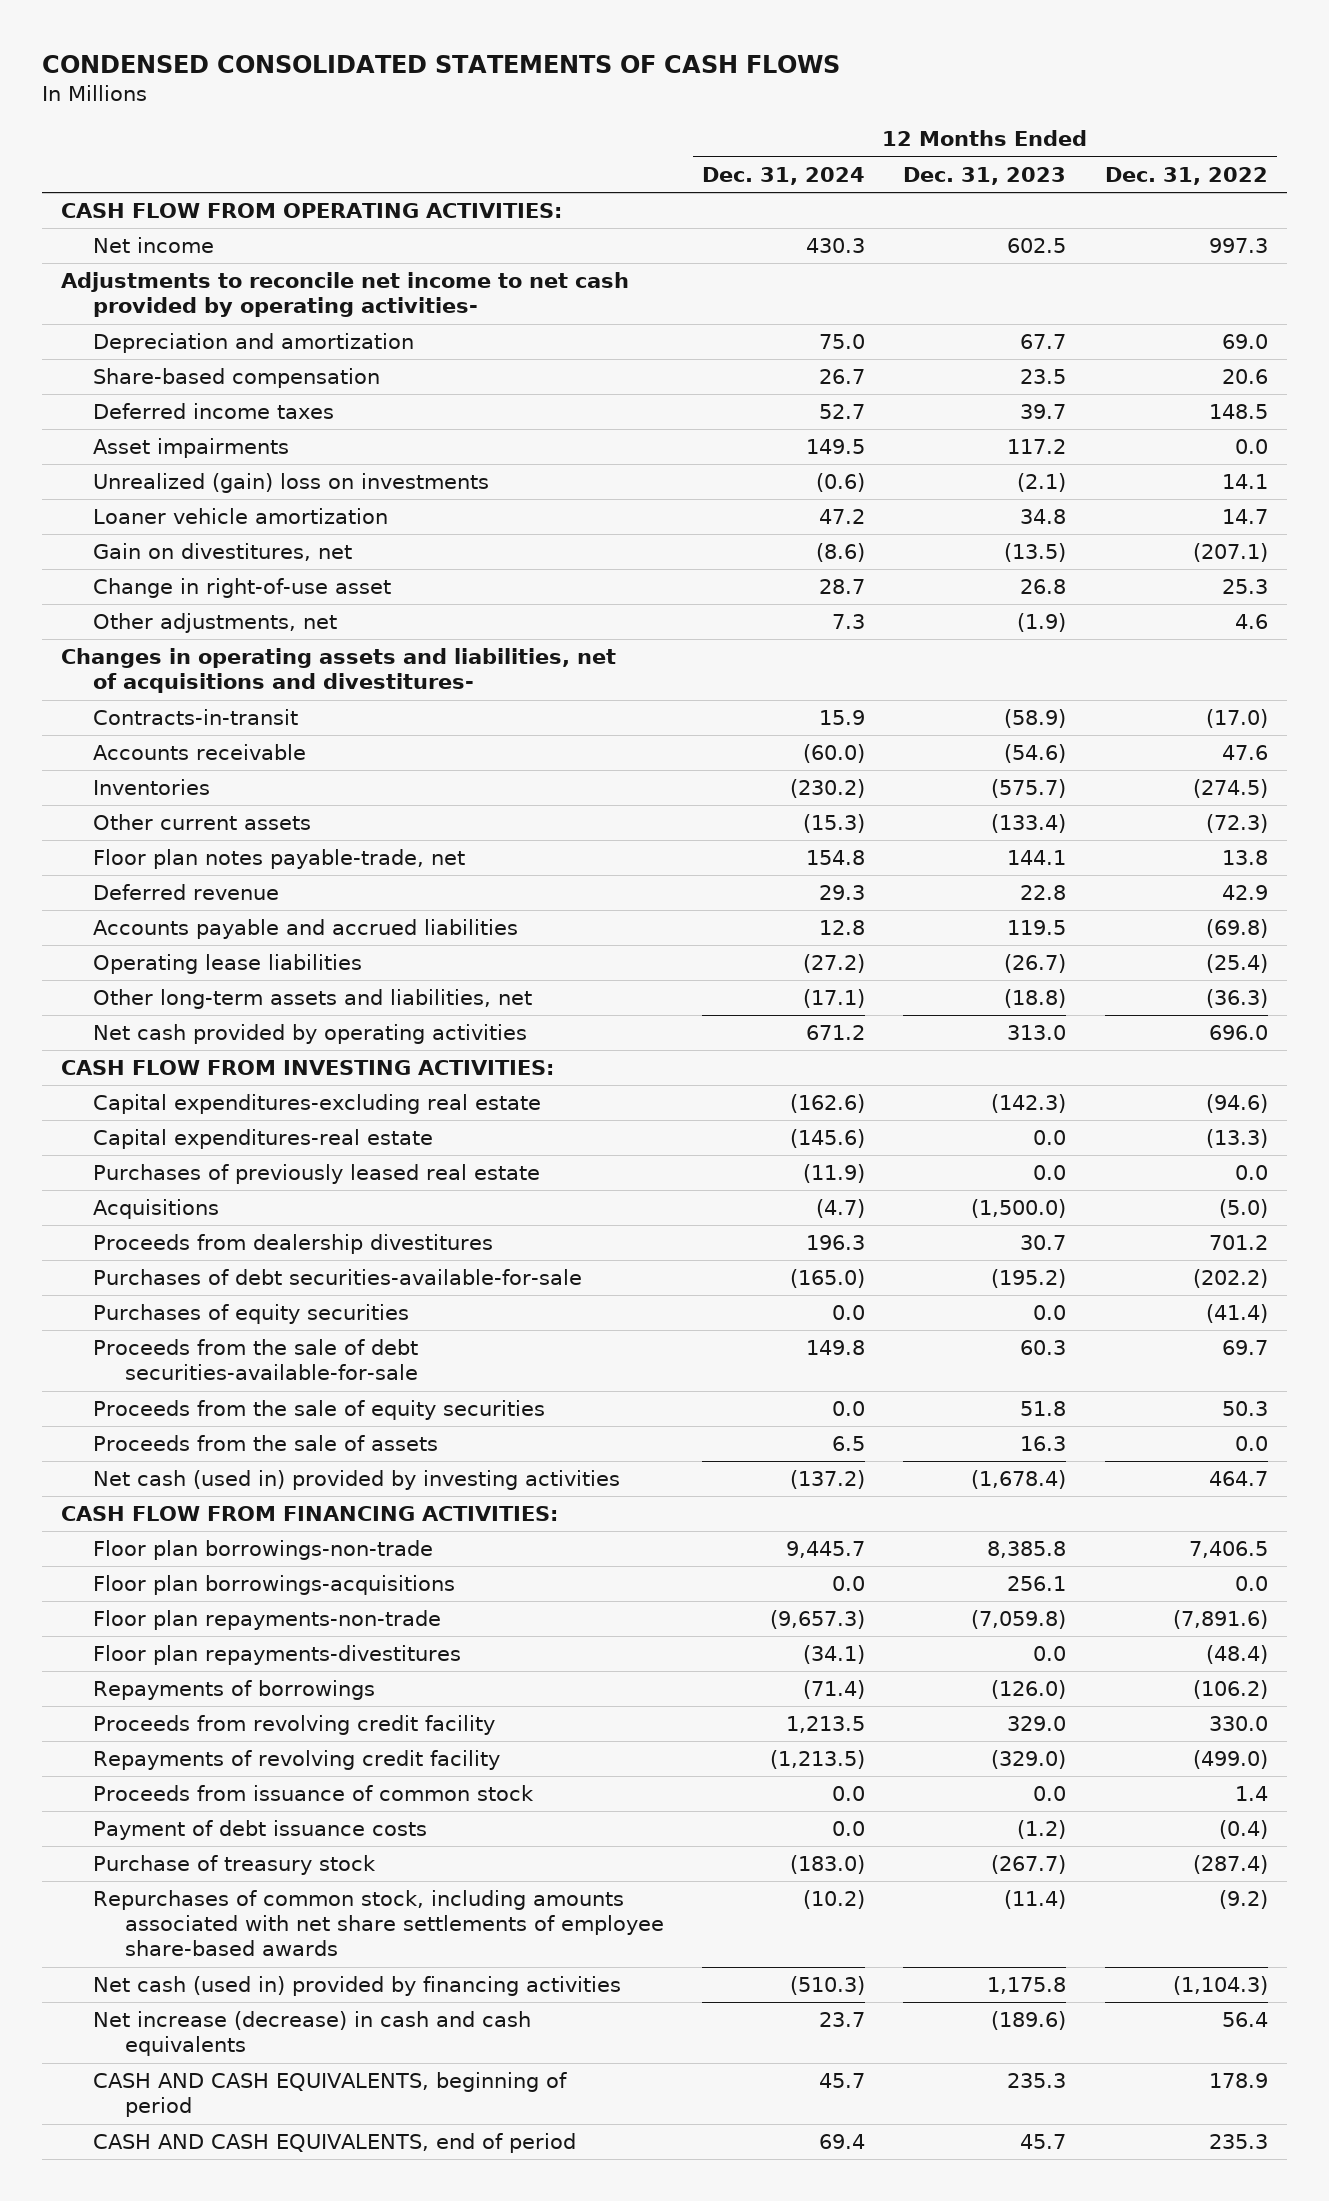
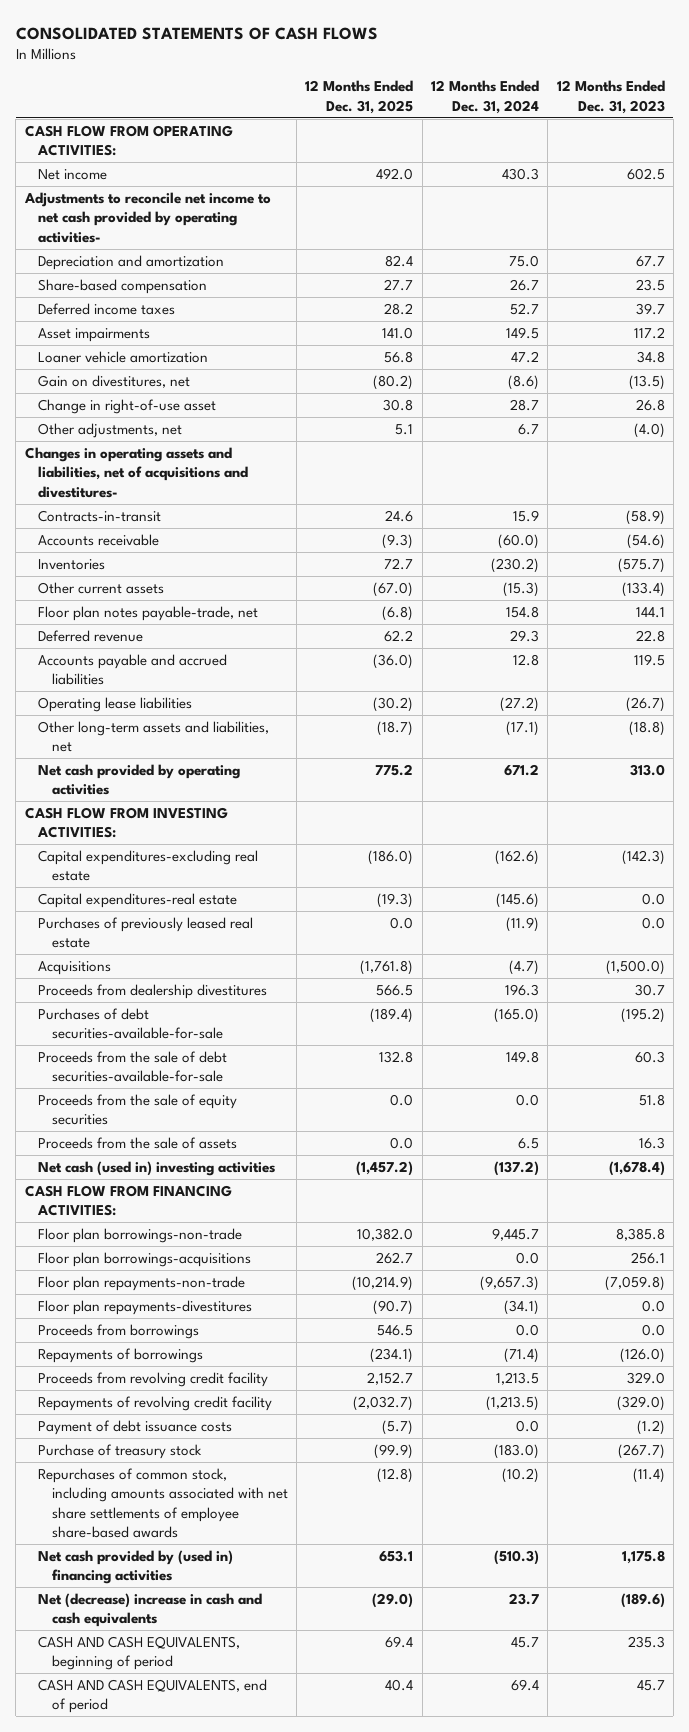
- CONDENSED CONSOLIDATED STATEMENTS OF CASH FLOWS
+ CONSOLIDATED STATEMENTS OF CASH FLOWS
- | 12 Months Ended Dec. 31, 2024 | 12 Months Ended Dec. 31, 2023 | 12 Months Ended Dec. 31, 2022
+ | 12 Months Ended Dec. 31, 2025 | 12 Months Ended Dec. 31, 2024 | 12 Months Ended Dec. 31, 2023
- Unrealized (gain) loss on investments | (0.6) | (2.1) | 14.1
- Other adjustments, net | 7.3 | (1.9) | 4.6
+ Other adjustments, net | 5.1 | 6.7 | (4.0)
- Purchases of equity securities | 0.0 | 0.0 | (41.4)
- Net cash (used in) provided by investing activities | (137.2) | (1,678.4) | 464.7
+ Net cash (used in) investing activities | (1,457.2) | (137.2) | (1,678.4)
+ Proceeds from borrowings | 546.5 | 0.0 | 0.0
- Proceeds from issuance of common stock | 0.0 | 0.0 | 1.4
- Net cash (used in) provided by financing activities | (510.3) | 1,175.8 | (1,104.3)
- Net increase (decrease) in cash and cash equivalents | 23.7 | (189.6) | 56.4
+ Net cash provided by (used in) financing activities | 653.1 | (510.3) | 1,175.8
+ Net (decrease) increase in cash and cash equivalents | (29.0) | 23.7 | (189.6)

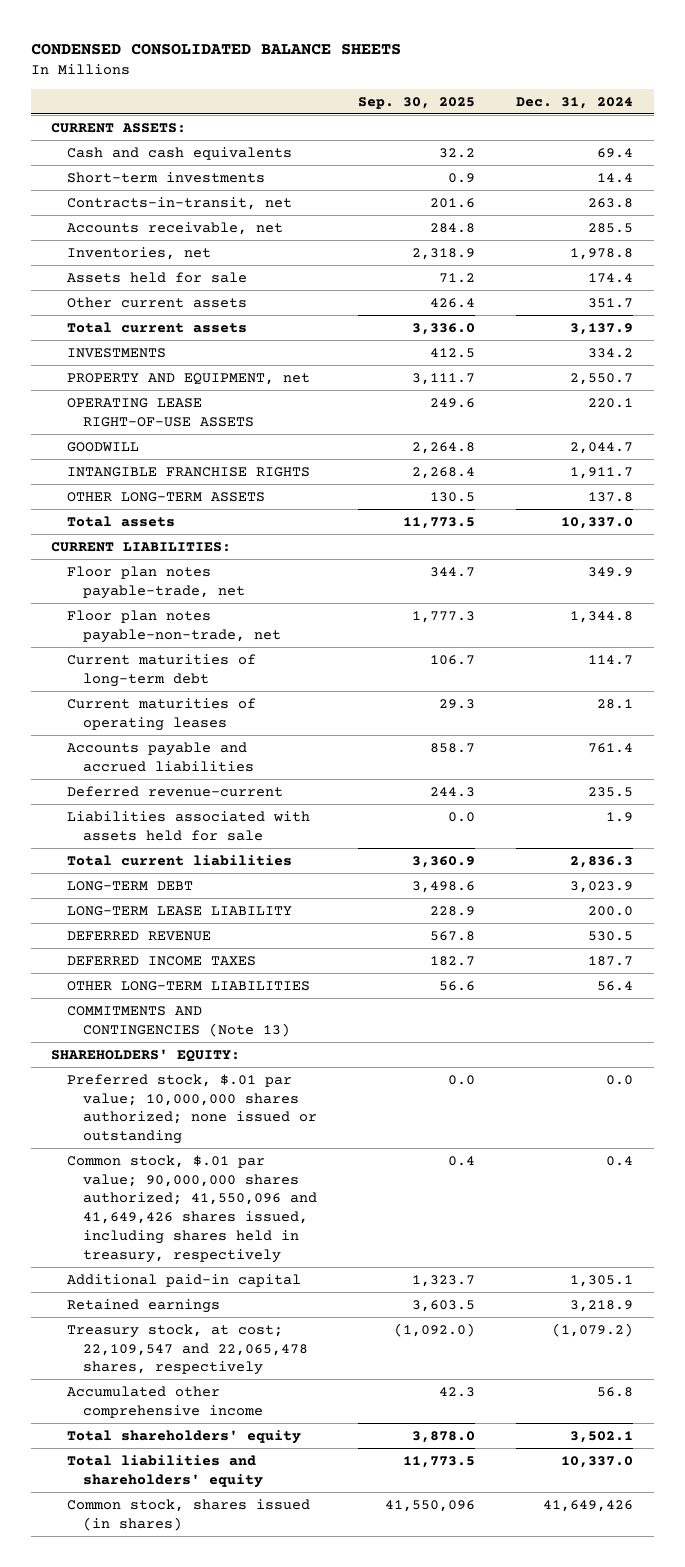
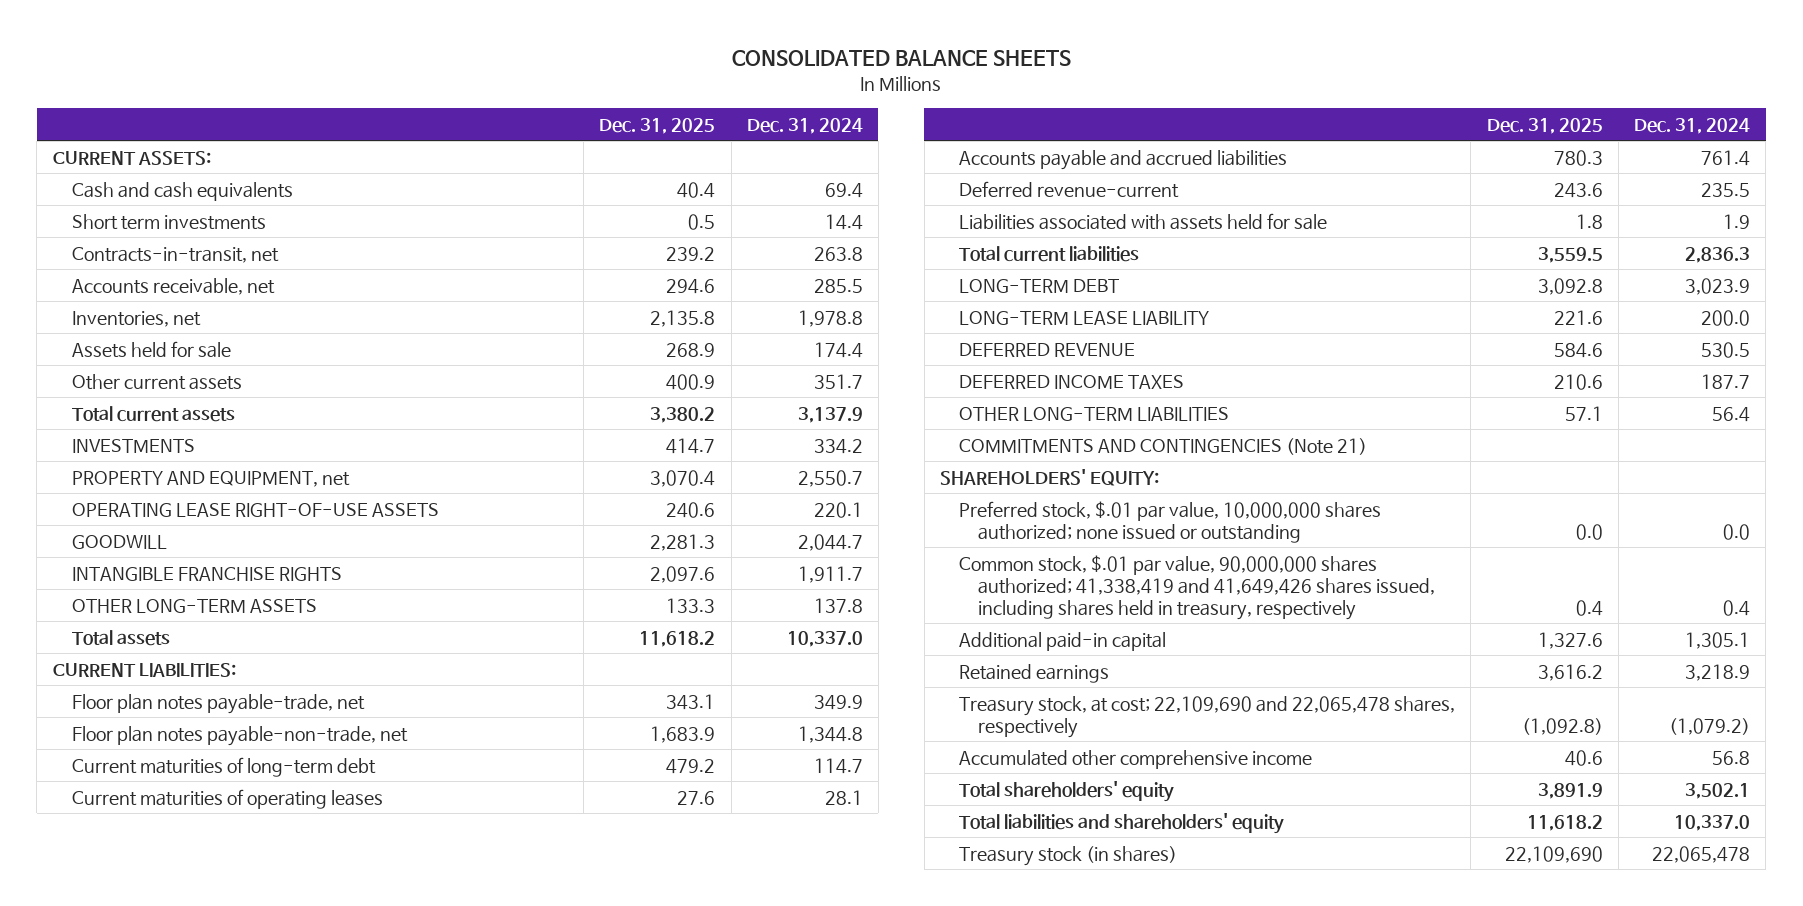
- CONDENSED CONSOLIDATED BALANCE SHEETS
+ CONSOLIDATED BALANCE SHEETS
- | Sep. 30, 2025 | Dec. 31, 2024
+ | Dec. 31, 2025 | Dec. 31, 2024
- Short-term investments | 0.9 | 14.4
+ Short term investments | 0.5 | 14.4
- COMMITMENTS AND CONTINGENCIES (Note 13)
+ COMMITMENTS AND CONTINGENCIES (Note 21)
- Preferred stock, $.01 par value; 10,000,000 shares authorized; none issued or outstanding | 0.0 | 0.0
- Common stock, $.01 par value; 90,000,000 shares authorized; 41,550,096 and 41,649,426 shares issued, including shares held in treasury, respectively | 0.4 | 0.4
+ Preferred stock, $.01 par value, 10,000,000 shares authorized; none issued or outstanding | 0.0 | 0.0
+ Common stock, $.01 par value, 90,000,000 shares authorized; 41,338,419 and 41,649,426 shares issued, including shares held in treasury, respectively | 0.4 | 0.4
- Treasury stock, at cost; 22,109,547 and 22,065,478 shares, respectively | (1,092.0) | (1,079.2)
+ Treasury stock, at cost; 22,109,690 and 22,065,478 shares, respectively | (1,092.8) | (1,079.2)
- Common stock, shares issued (in shares) | 41,550,096 | 41,649,426
+ Treasury stock (in shares) | 22,109,690 | 22,065,478

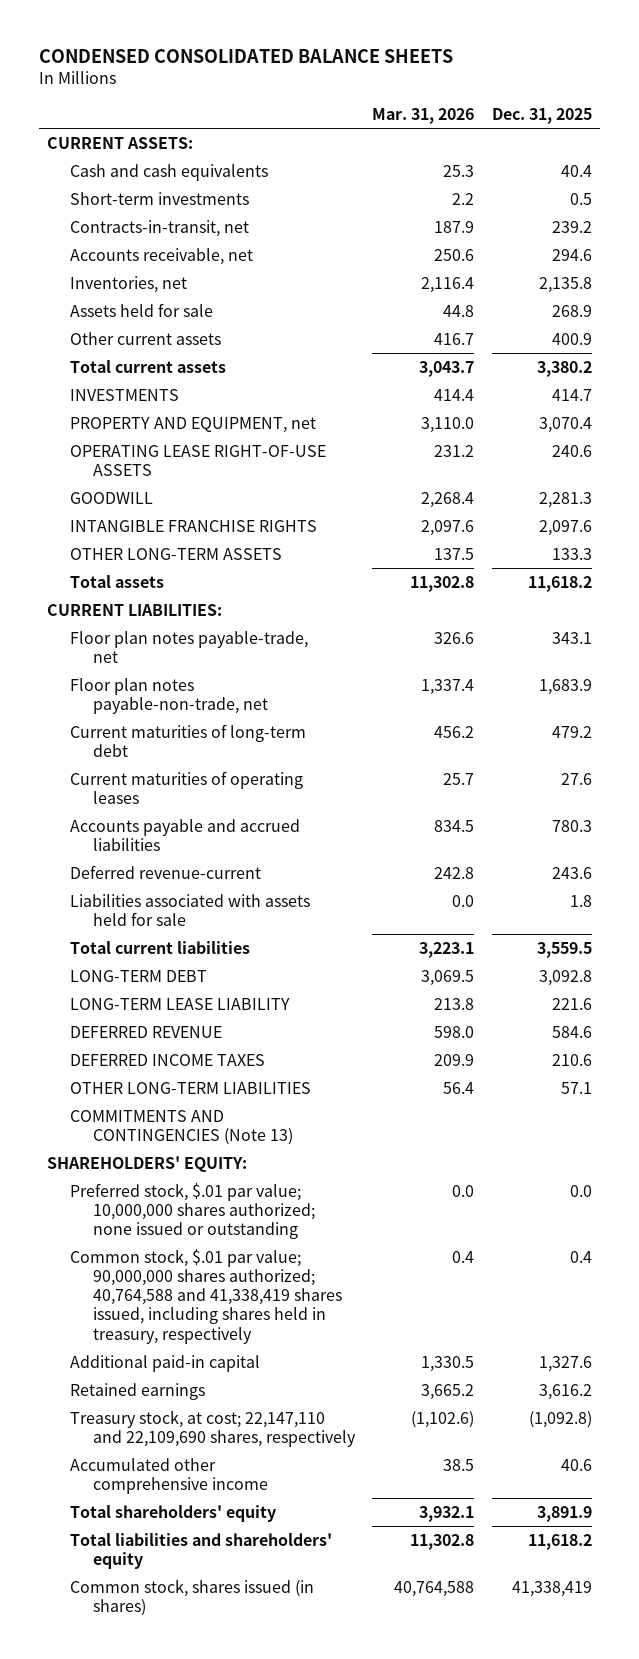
- CONSOLIDATED BALANCE SHEETS
+ CONDENSED CONSOLIDATED BALANCE SHEETS
- | Dec. 31, 2025 | Dec. 31, 2024
+ | Mar. 31, 2026 | Dec. 31, 2025
- Short term investments | 0.5 | 14.4
+ Short-term investments | 2.2 | 0.5
- COMMITMENTS AND CONTINGENCIES (Note 21)
+ COMMITMENTS AND CONTINGENCIES (Note 13)
- Preferred stock, $.01 par value, 10,000,000 shares authorized; none issued or outstanding | 0.0 | 0.0
- Common stock, $.01 par value, 90,000,000 shares authorized; 41,338,419 and 41,649,426 shares issued, including shares held in treasury, respectively | 0.4 | 0.4
+ Preferred stock, $.01 par value; 10,000,000 shares authorized; none issued or outstanding | 0.0 | 0.0
+ Common stock, $.01 par value; 90,000,000 shares authorized; 40,764,588 and 41,338,419 shares issued, including shares held in treasury, respectively | 0.4 | 0.4
- Treasury stock, at cost; 22,109,690 and 22,065,478 shares, respectively | (1,092.8) | (1,079.2)
+ Treasury stock, at cost; 22,147,110 and 22,109,690 shares, respectively | (1,102.6) | (1,092.8)
- Treasury stock (in shares) | 22,109,690 | 22,065,478
+ Common stock, shares issued (in shares) | 40,764,588 | 41,338,419

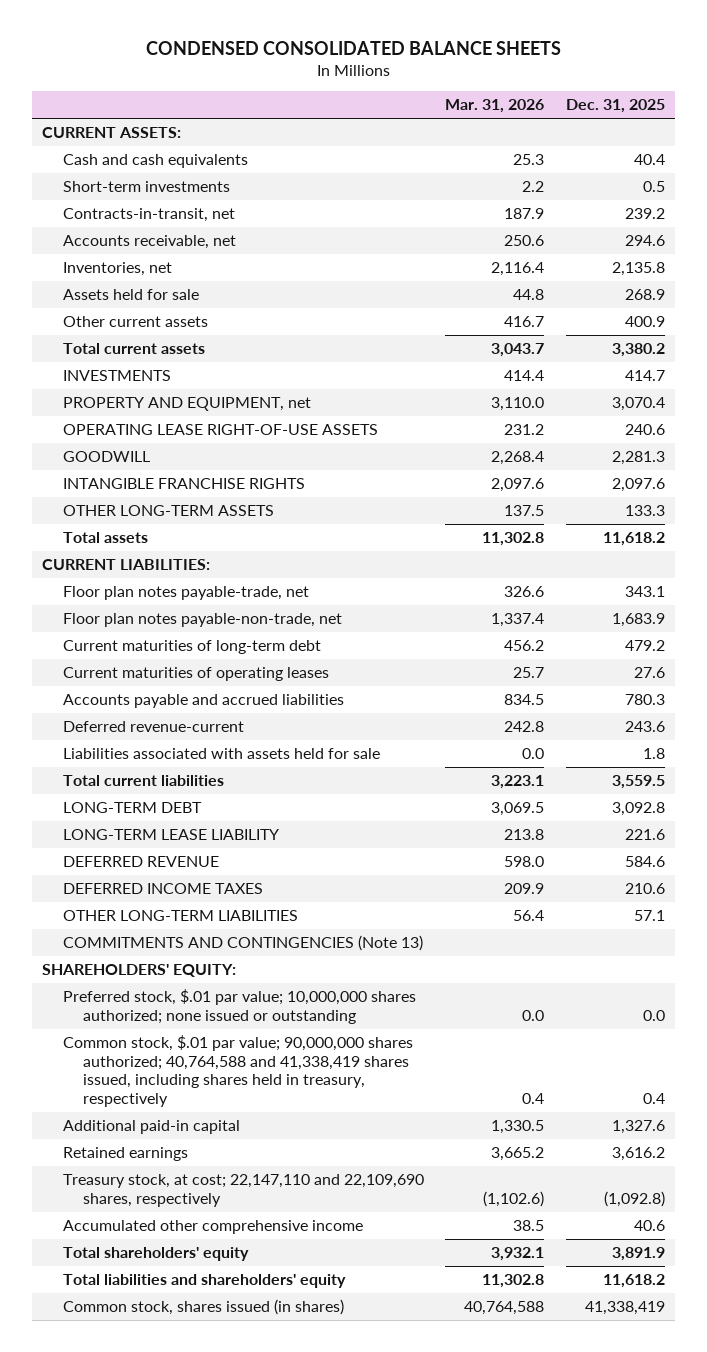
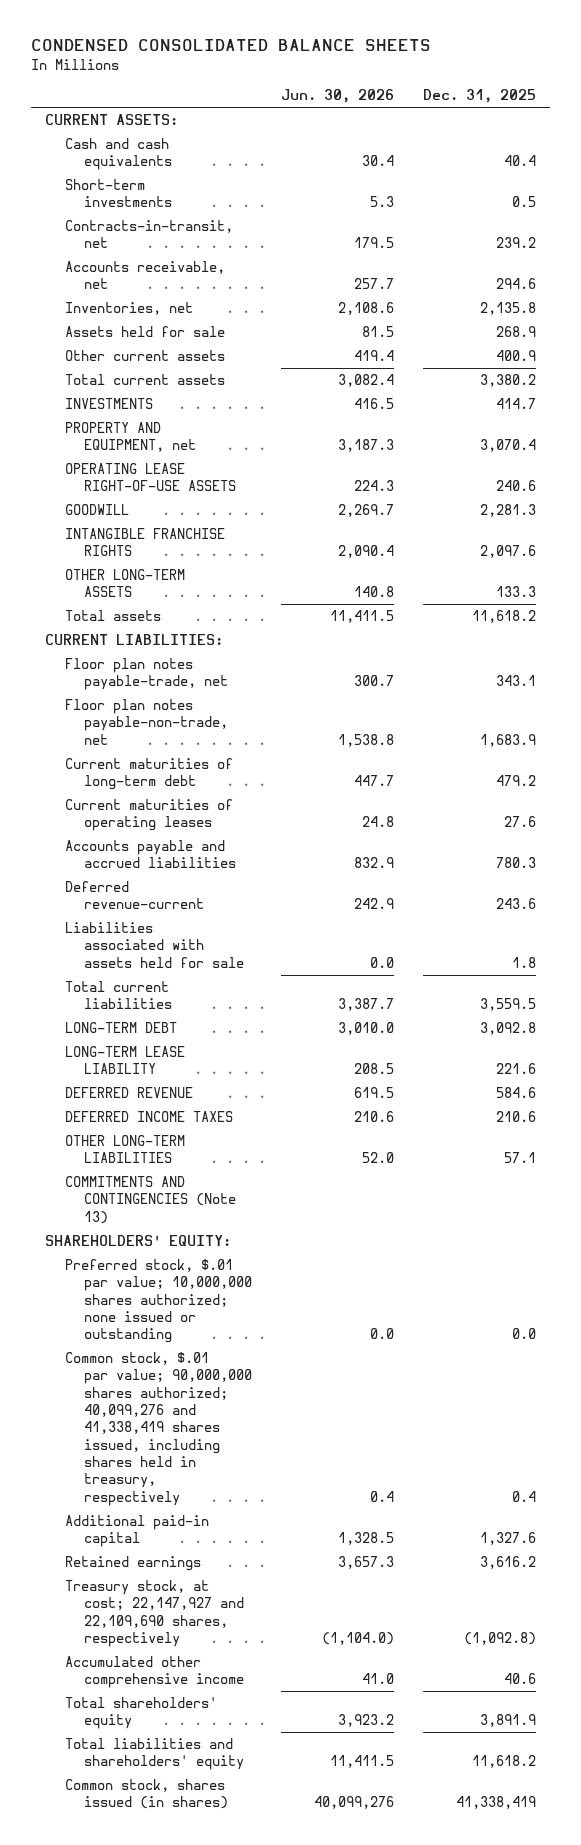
- | Mar. 31, 2026 | Dec. 31, 2025
+ | Jun. 30, 2026 | Dec. 31, 2025
- Common stock, $.01 par value; 90,000,000 shares authorized; 40,764,588 and 41,338,419 shares issued, including shares held in treasury, respectively | 0.4 | 0.4
+ Common stock, $.01 par value; 90,000,000 shares authorized; 40,099,276 and 41,338,419 shares issued, including shares held in treasury, respectively | 0.4 | 0.4
- Treasury stock, at cost; 22,147,110 and 22,109,690 shares, respectively | (1,102.6) | (1,092.8)
+ Treasury stock, at cost; 22,147,927 and 22,109,690 shares, respectively | (1,104.0) | (1,092.8)

